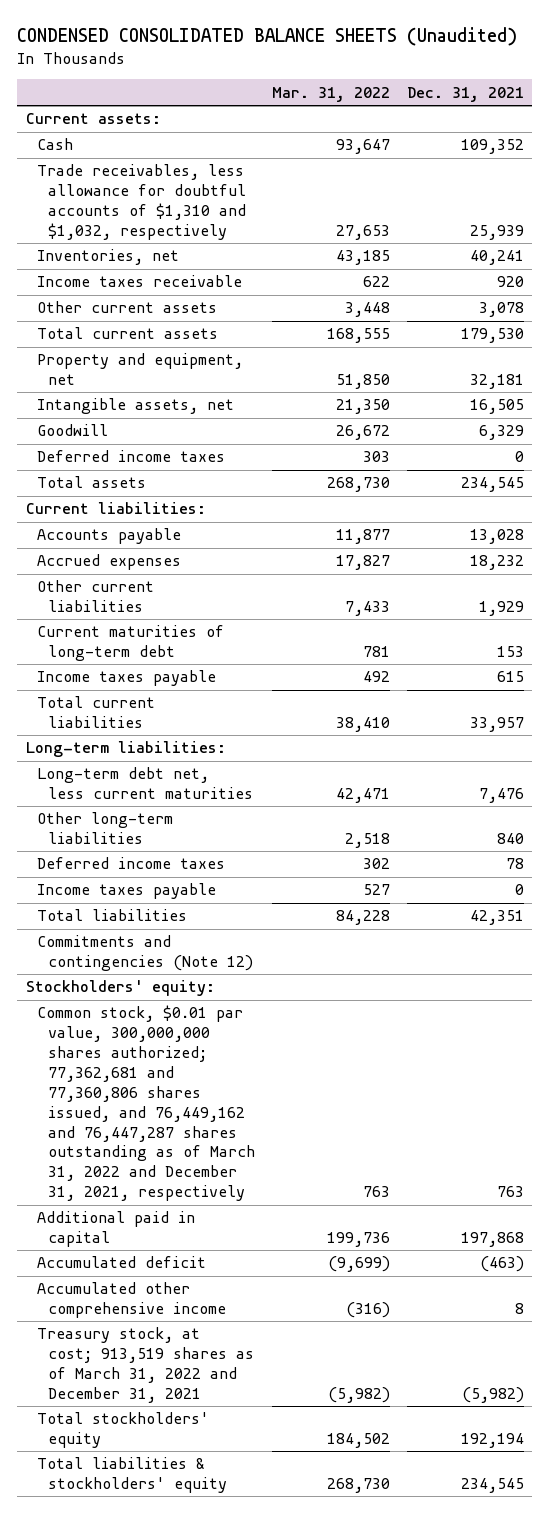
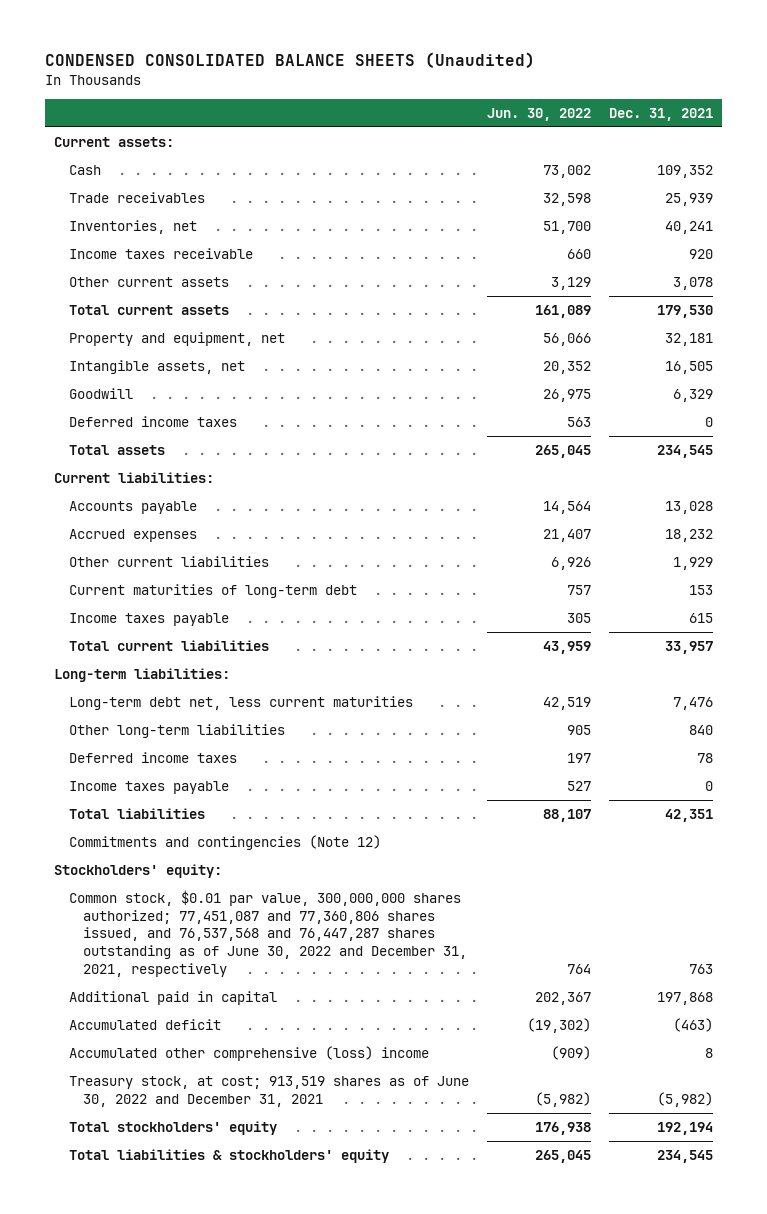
- | Mar. 31, 2022 | Dec. 31, 2021
+ | Jun. 30, 2022 | Dec. 31, 2021
- Trade receivables, less allowance for doubtful accounts of $1,310 and $1,032, respectively | 27,653 | 25,939
+ Trade receivables | 32,598 | 25,939
- Common stock, $0.01 par value, 300,000,000 shares authorized; 77,362,681 and 77,360,806 shares issued, and 76,449,162 and 76,447,287 shares outstanding as of March 31, 2022 and December 31, 2021, respectively | 763 | 763
+ Common stock, $0.01 par value, 300,000,000 shares authorized; 77,451,087 and 77,360,806 shares issued, and 76,537,568 and 76,447,287 shares outstanding as of June 30, 2022 and December 31, 2021, respectively | 764 | 763
- Accumulated other comprehensive income | (316) | 8
- Treasury stock, at cost; 913,519 shares as of March 31, 2022 and December 31, 2021 | (5,982) | (5,982)
+ Accumulated other comprehensive (loss) income | (909) | 8
+ Treasury stock, at cost; 913,519 shares as of June 30, 2022 and December 31, 2021 | (5,982) | (5,982)

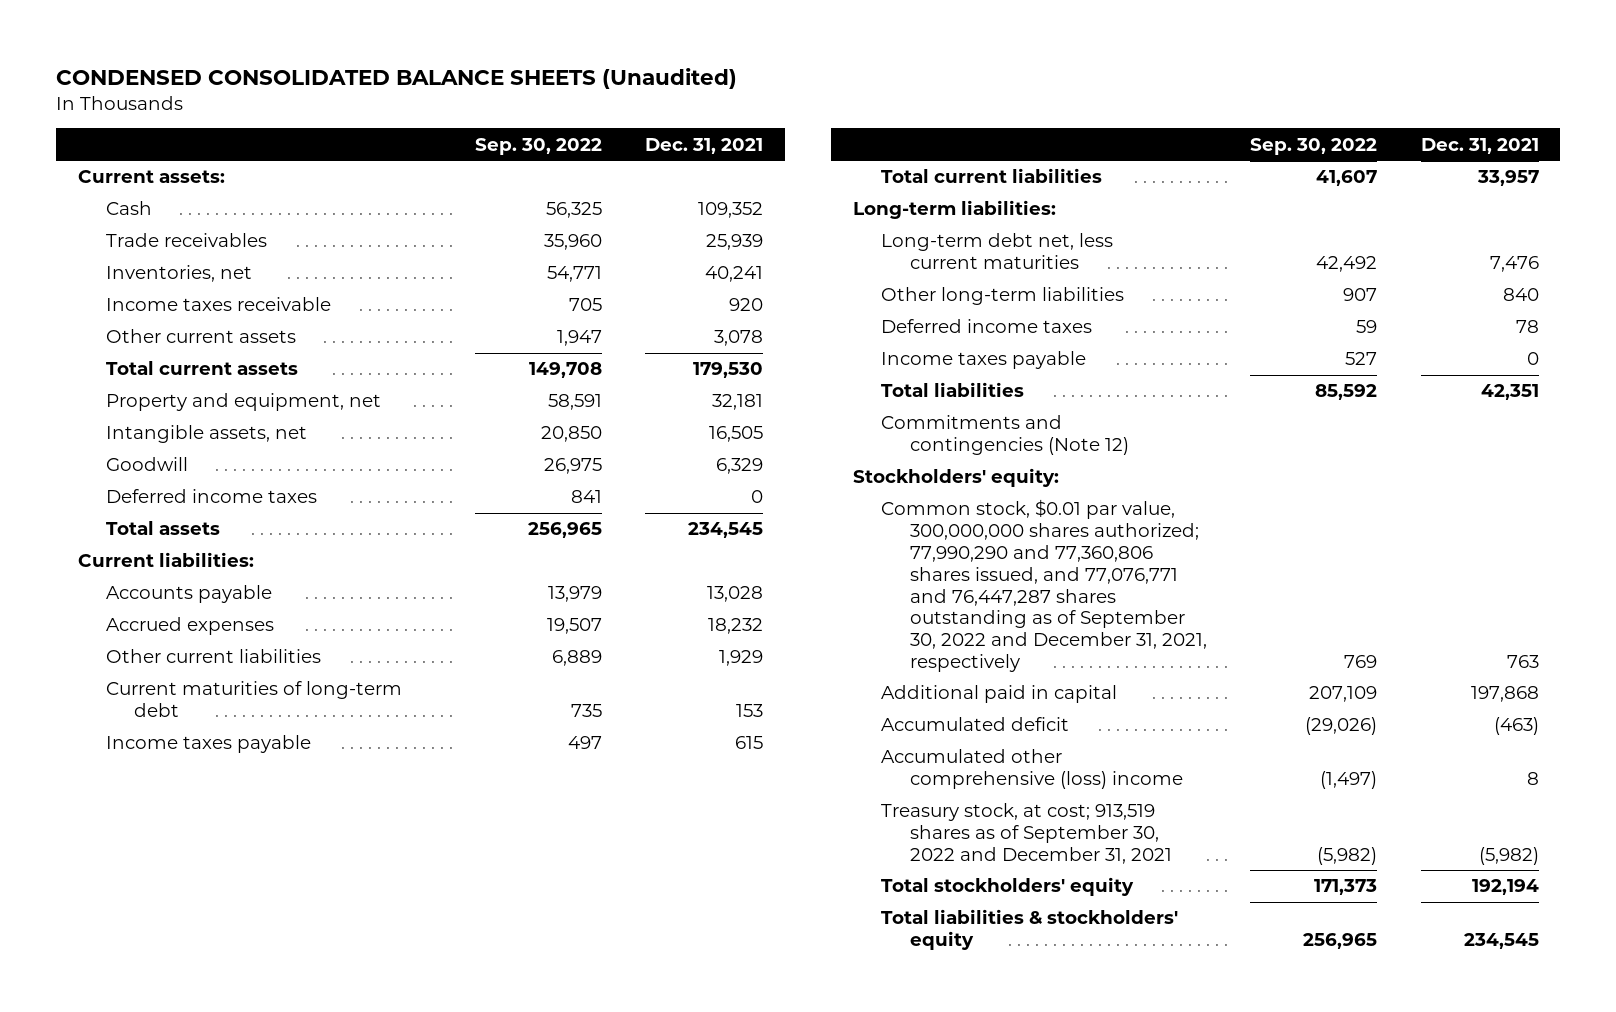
- | Jun. 30, 2022 | Dec. 31, 2021
+ | Sep. 30, 2022 | Dec. 31, 2021
- Common stock, $0.01 par value, 300,000,000 shares authorized; 77,451,087 and 77,360,806 shares issued, and 76,537,568 and 76,447,287 shares outstanding as of June 30, 2022 and December 31, 2021, respectively | 764 | 763
+ Common stock, $0.01 par value, 300,000,000 shares authorized; 77,990,290 and 77,360,806 shares issued, and 77,076,771 and 76,447,287 shares outstanding as of September 30, 2022 and December 31, 2021, respectively | 769 | 763
- Treasury stock, at cost; 913,519 shares as of June 30, 2022 and December 31, 2021 | (5,982) | (5,982)
+ Treasury stock, at cost; 913,519 shares as of September 30, 2022 and December 31, 2021 | (5,982) | (5,982)

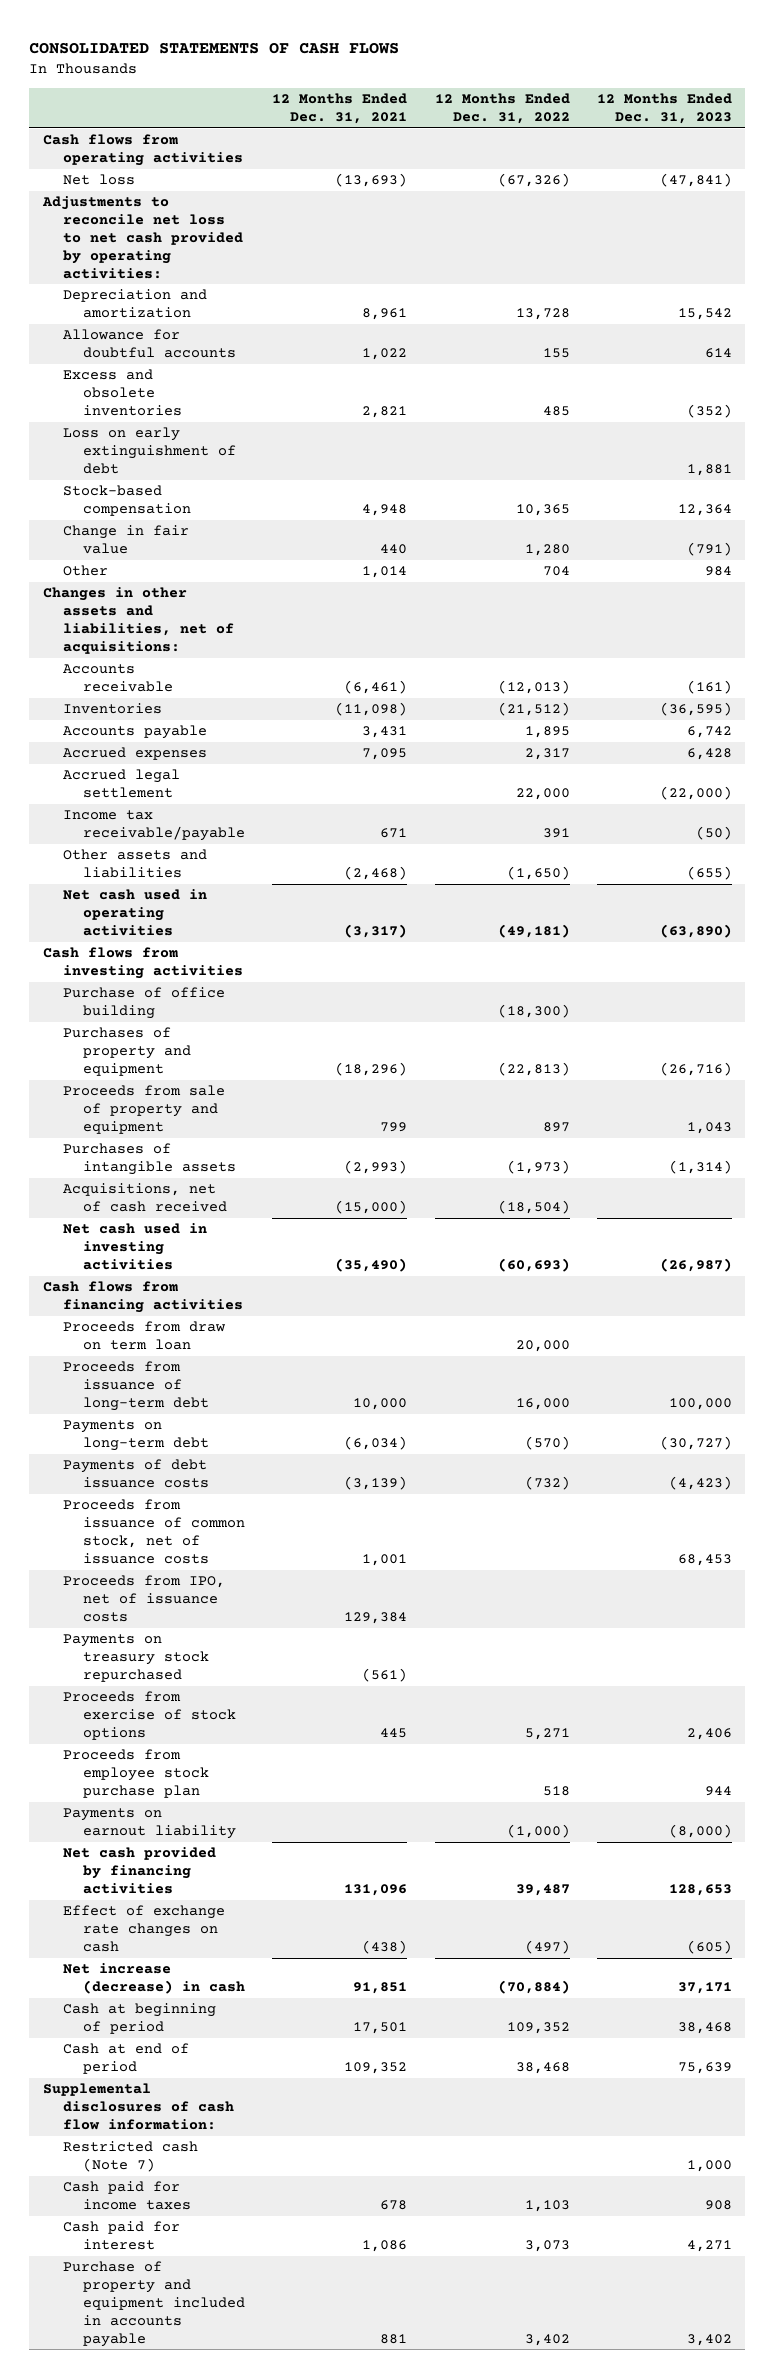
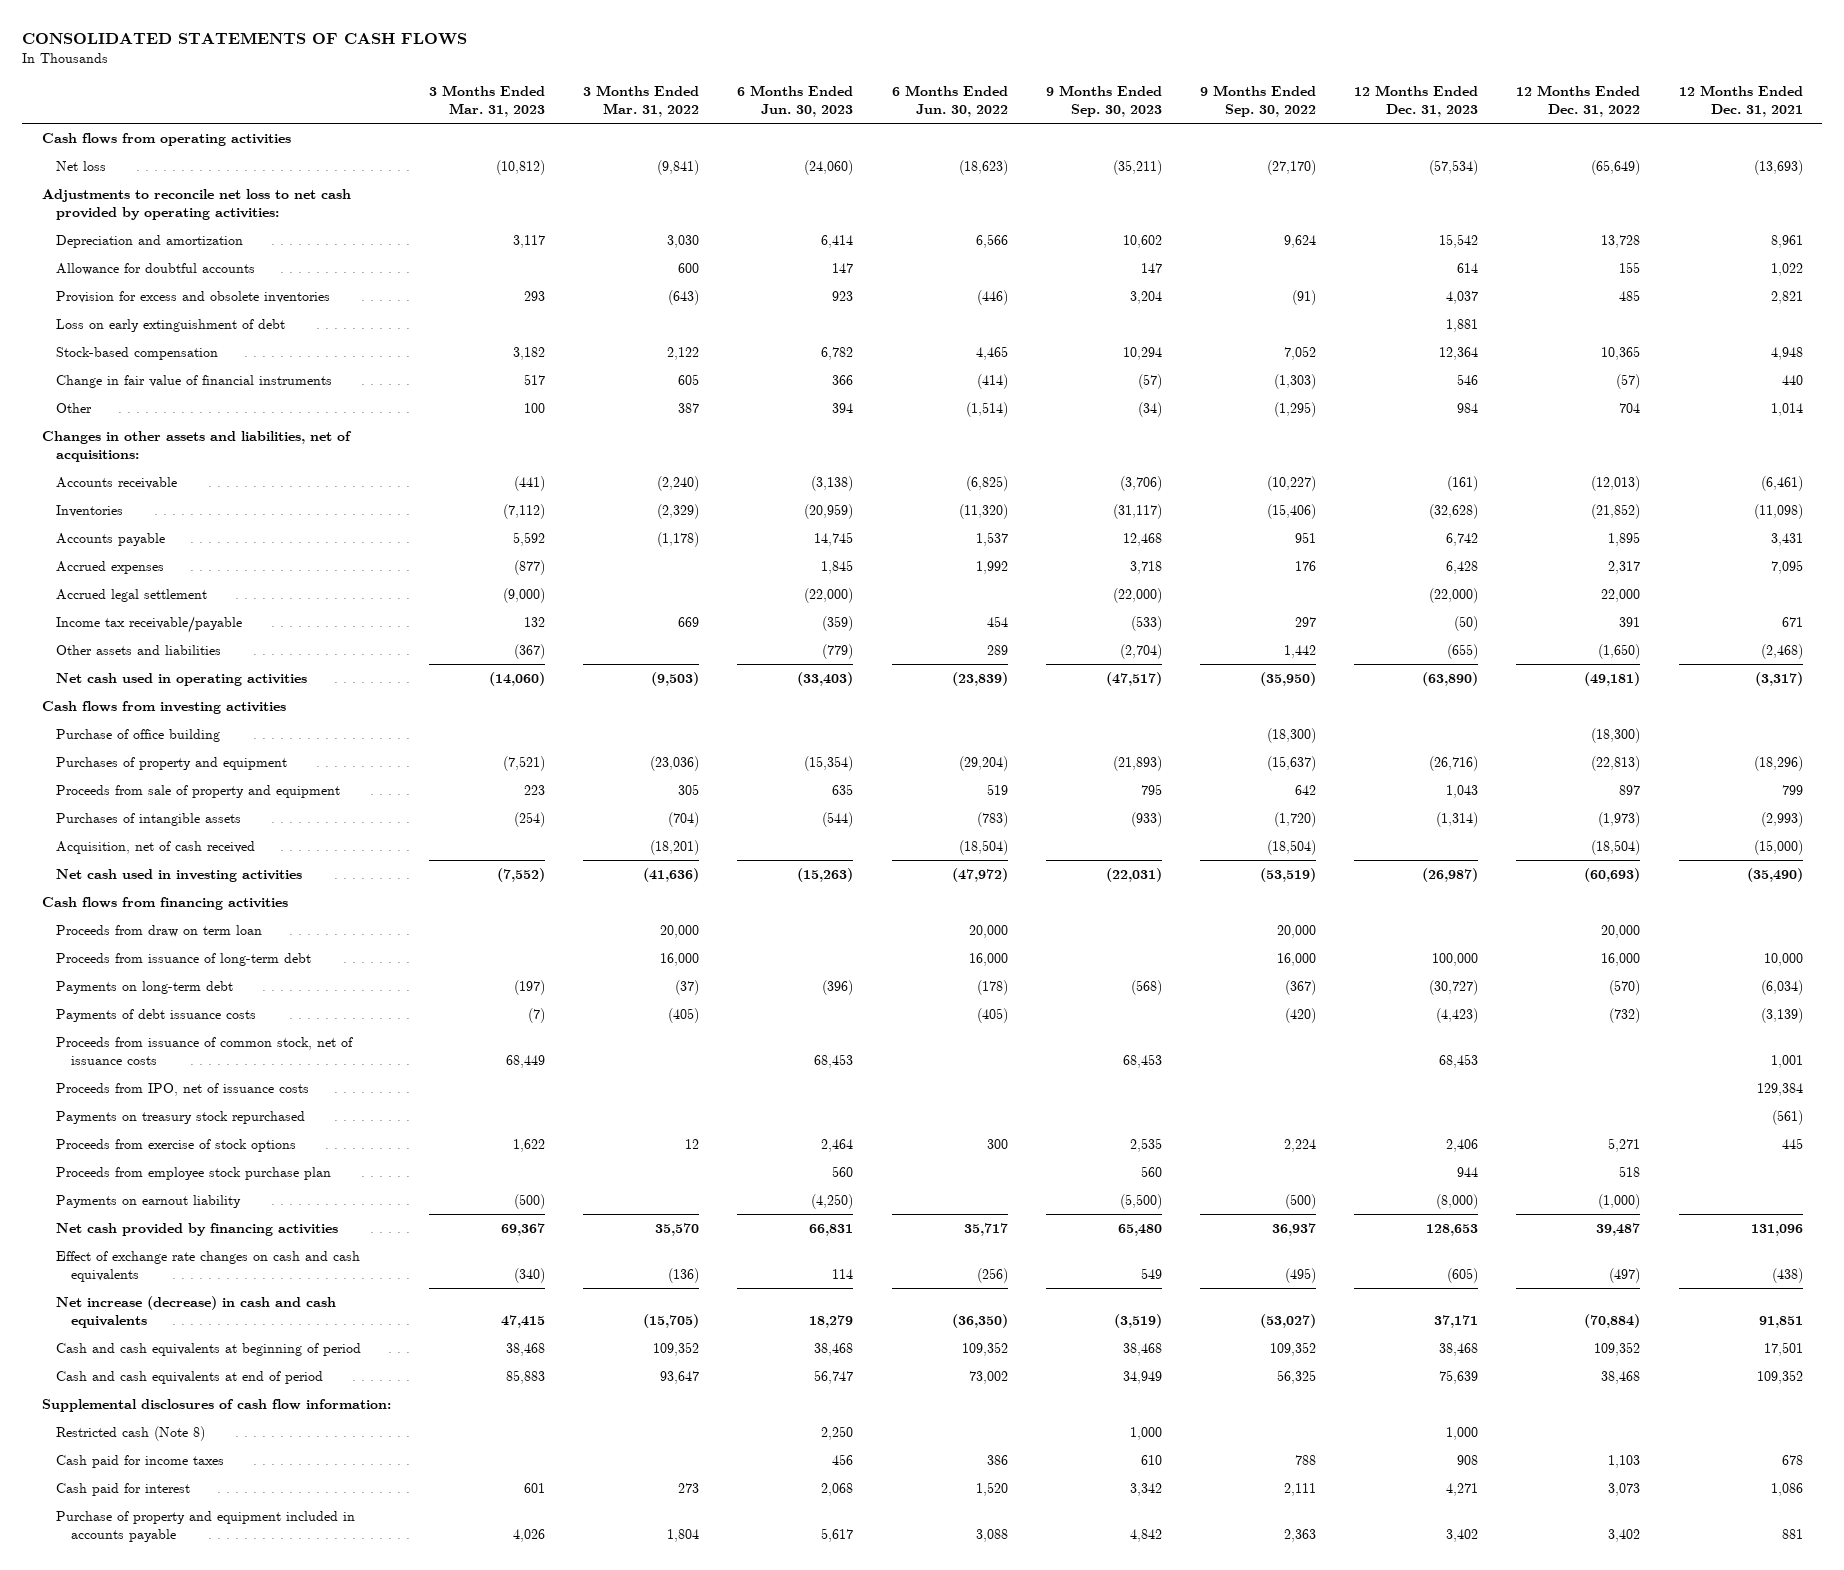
- | 12 Months Ended Dec. 31, 2021 | 12 Months Ended Dec. 31, 2022 | 12 Months Ended Dec. 31, 2023
+ | 3 Months Ended Mar. 31, 2023 | 3 Months Ended Mar. 31, 2022 | 6 Months Ended Jun. 30, 2023 | 6 Months Ended Jun. 30, 2022 | 9 Months Ended Sep. 30, 2023 | 9 Months Ended Sep. 30, 2022 | 12 Months Ended Dec. 31, 2023 | 12 Months Ended Dec. 31, 2022 | 12 Months Ended Dec. 31, 2021
- Net loss | (13,693) | (67,326) | (47,841)
+ Net loss | (10,812) | (9,841) | (24,060) | (18,623) | (35,211) | (27,170) | (57,534) | (65,649) | (13,693)
- Excess and obsolete inventories | 2,821 | 485 | (352)
+ Provision for excess and obsolete inventories | 293 | (643) | 923 | (446) | 3,204 | (91) | 4,037 | 485 | 2,821
- Change in fair value | 440 | 1,280 | (791)
+ Change in fair value of financial instruments | 517 | 605 | 366 | (414) | (57) | (1,303) | 546 | (57) | 440
- Inventories | (11,098) | (21,512) | (36,595)
+ Inventories | (7,112) | (2,329) | (20,959) | (11,320) | (31,117) | (15,406) | (32,628) | (21,852) | (11,098)
- Acquisitions, net of cash received | (15,000) | (18,504) |
+ Acquisition, net of cash received | | (18,201) | | (18,504) | | (18,504) | | (18,504) | (15,000)
- Effect of exchange rate changes on cash | (438) | (497) | (605)
- Net increase (decrease) in cash | 91,851 | (70,884) | 37,171
- Cash at beginning of period | 17,501 | 109,352 | 38,468
- Cash at end of period | 109,352 | 38,468 | 75,639
+ Effect of exchange rate changes on cash and cash equivalents | (340) | (136) | 114 | (256) | 549 | (495) | (605) | (497) | (438)
+ Net increase (decrease) in cash and cash equivalents | 47,415 | (15,705) | 18,279 | (36,350) | (3,519) | (53,027) | 37,171 | (70,884) | 91,851
+ Cash and cash equivalents at beginning of period | 38,468 | 109,352 | 38,468 | 109,352 | 38,468 | 109,352 | 38,468 | 109,352 | 17,501
+ Cash and cash equivalents at end of period | 85,883 | 93,647 | 56,747 | 73,002 | 34,949 | 56,325 | 75,639 | 38,468 | 109,352
- Restricted cash (Note 7) | | | 1,000
+ Restricted cash (Note 8) | | | 2,250 | | 1,000 | | 1,000 | |

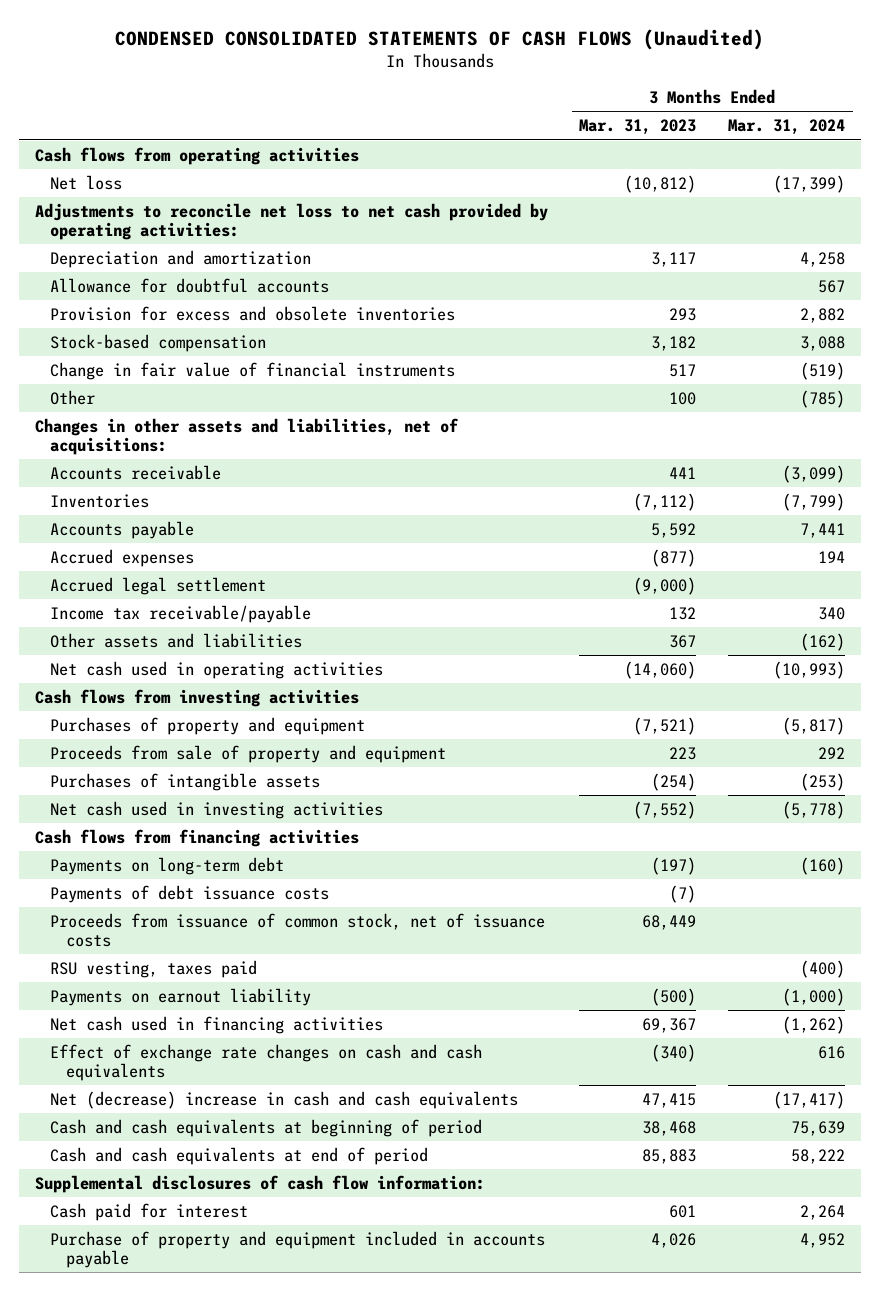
- CONSOLIDATED STATEMENTS OF CASH FLOWS
+ CONDENSED CONSOLIDATED STATEMENTS OF CASH FLOWS (Unaudited)
- | 3 Months Ended Mar. 31, 2023 | 3 Months Ended Mar. 31, 2022 | 6 Months Ended Jun. 30, 2023 | 6 Months Ended Jun. 30, 2022 | 9 Months Ended Sep. 30, 2023 | 9 Months Ended Sep. 30, 2022 | 12 Months Ended Dec. 31, 2023 | 12 Months Ended Dec. 31, 2022 | 12 Months Ended Dec. 31, 2021
+ | 3 Months Ended Mar. 31, 2023 | 3 Months Ended Mar. 31, 2024
- Loss on early extinguishment of debt | | | | | | | 1,881 | |
- Accounts receivable | (441) | (2,240) | (3,138) | (6,825) | (3,706) | (10,227) | (161) | (12,013) | (6,461)
+ Accounts receivable | 441 | (3,099)
- Other assets and liabilities | (367) | | (779) | 289 | (2,704) | 1,442 | (655) | (1,650) | (2,468)
+ Other assets and liabilities | 367 | (162)
- Purchase of office building | | | | | | (18,300) | | (18,300) |
- Acquisition, net of cash received | | (18,201) | | (18,504) | | (18,504) | | (18,504) | (15,000)
- Proceeds from draw on term loan | | 20,000 | | 20,000 | | 20,000 | | 20,000 |
- Proceeds from issuance of long-term debt | | 16,000 | | 16,000 | | 16,000 | 100,000 | 16,000 | 10,000
- Proceeds from IPO, net of issuance costs | | | | | | | | | 129,384
- Payments on treasury stock repurchased | | | | | | | | | (561)
- Proceeds from exercise of stock options | 1,622 | 12 | 2,464 | 300 | 2,535 | 2,224 | 2,406 | 5,271 | 445
- Proceeds from employee stock purchase plan | | | 560 | | 560 | | 944 | 518 |
+ RSU vesting, taxes paid | | (400)
- Net cash provided by financing activities | 69,367 | 35,570 | 66,831 | 35,717 | 65,480 | 36,937 | 128,653 | 39,487 | 131,096
+ Net cash used in financing activities | 69,367 | (1,262)
- Net increase (decrease) in cash and cash equivalents | 47,415 | (15,705) | 18,279 | (36,350) | (3,519) | (53,027) | 37,171 | (70,884) | 91,851
+ Net (decrease) increase in cash and cash equivalents | 47,415 | (17,417)
- Restricted cash (Note 8) | | | 2,250 | | 1,000 | | 1,000 | |
- Cash paid for income taxes | | | 456 | 386 | 610 | 788 | 908 | 1,103 | 678

